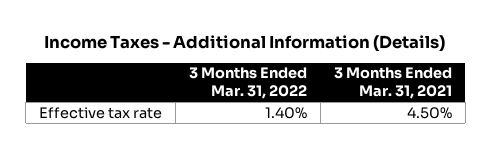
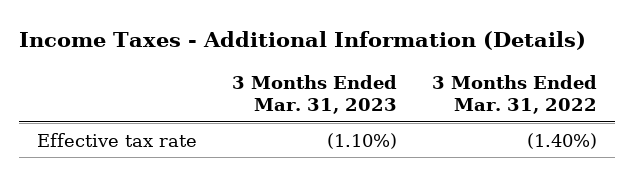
- | 3 Months Ended Mar. 31, 2022 | 3 Months Ended Mar. 31, 2021
+ | 3 Months Ended Mar. 31, 2023 | 3 Months Ended Mar. 31, 2022
- Effective tax rate | 1.40% | 4.50%
+ Effective tax rate | (1.10%) | (1.40%)

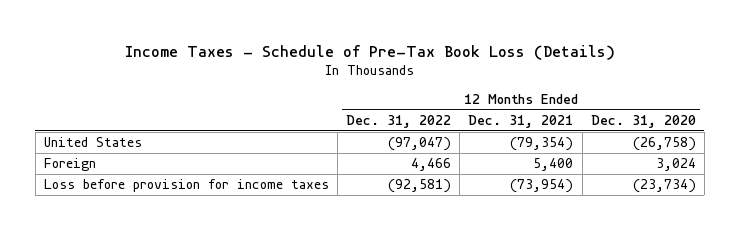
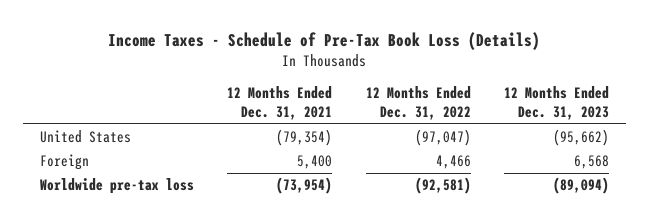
- | 12 Months Ended Dec. 31, 2022 | 12 Months Ended Dec. 31, 2021 | 12 Months Ended Dec. 31, 2020
+ | 12 Months Ended Dec. 31, 2021 | 12 Months Ended Dec. 31, 2022 | 12 Months Ended Dec. 31, 2023
- Loss before provision for income taxes | (92,581) | (73,954) | (23,734)
+ Worldwide pre-tax loss | (73,954) | (92,581) | (89,094)

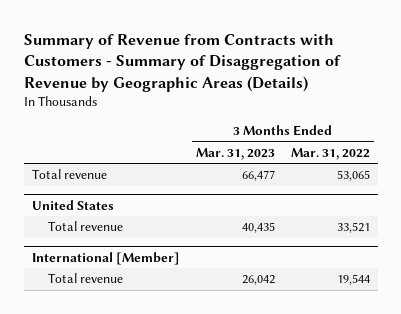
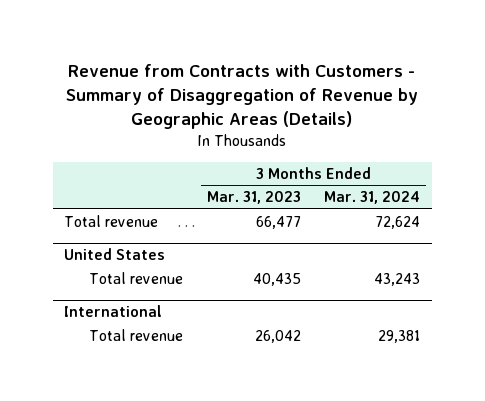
- Summary of Revenue from Contracts with Customers - Summary of Disaggregation of Revenue by Geographic Areas (Details)
+ Revenue from Contracts with Customers - Summary of Disaggregation of Revenue by Geographic Areas (Details)
- | 3 Months Ended Mar. 31, 2023 | 3 Months Ended Mar. 31, 2022
+ | 3 Months Ended Mar. 31, 2023 | 3 Months Ended Mar. 31, 2024
- International [Member]
+ International

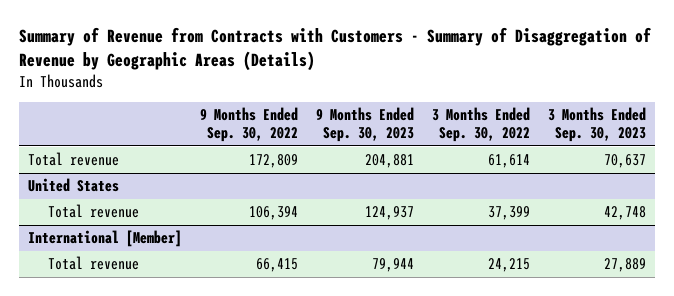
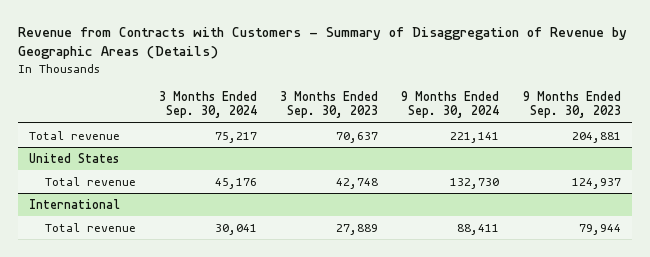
- Summary of Revenue from Contracts with Customers - Summary of Disaggregation of Revenue by Geographic Areas (Details)
+ Revenue from Contracts with Customers - Summary of Disaggregation of Revenue by Geographic Areas (Details)
- | 9 Months Ended Sep. 30, 2022 | 9 Months Ended Sep. 30, 2023 | 3 Months Ended Sep. 30, 2022 | 3 Months Ended Sep. 30, 2023
+ | 3 Months Ended Sep. 30, 2024 | 3 Months Ended Sep. 30, 2023 | 9 Months Ended Sep. 30, 2024 | 9 Months Ended Sep. 30, 2023
- International [Member]
+ International

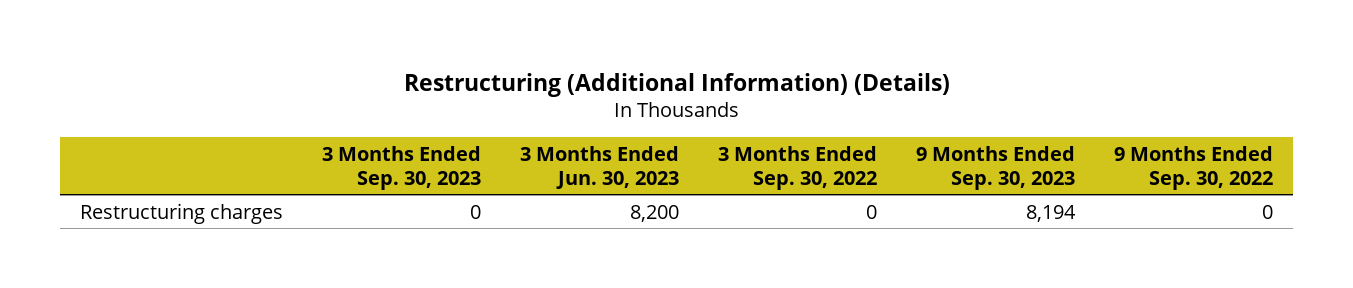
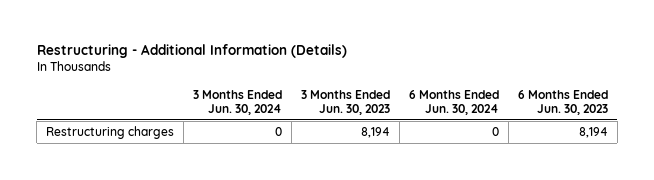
- Restructuring (Additional Information) (Details)
+ Restructuring - Additional Information (Details)
- | 3 Months Ended Sep. 30, 2023 | 3 Months Ended Jun. 30, 2023 | 3 Months Ended Sep. 30, 2022 | 9 Months Ended Sep. 30, 2023 | 9 Months Ended Sep. 30, 2022
+ | 3 Months Ended Jun. 30, 2024 | 3 Months Ended Jun. 30, 2023 | 6 Months Ended Jun. 30, 2024 | 6 Months Ended Jun. 30, 2023
- Restructuring charges | 0 | 8,200 | 0 | 8,194 | 0
+ Restructuring charges | 0 | 8,194 | 0 | 8,194

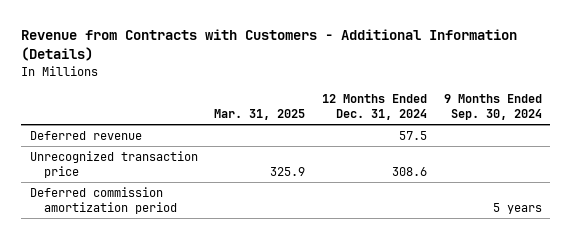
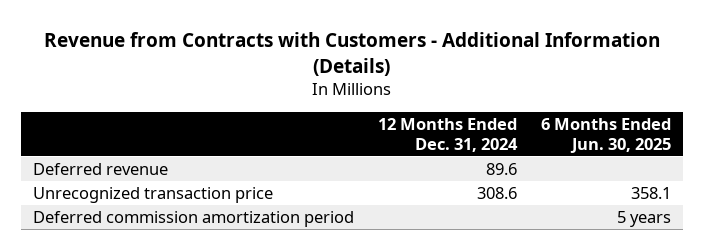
- | Mar. 31, 2025 | 12 Months Ended Dec. 31, 2024 | 9 Months Ended Sep. 30, 2024
+ | 12 Months Ended Dec. 31, 2024 | 6 Months Ended Jun. 30, 2025
- Deferred revenue | | 57.5 |
+ Deferred revenue | 89.6 |

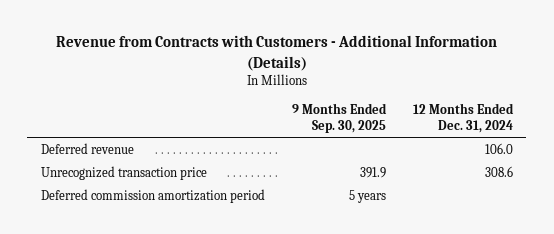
- | 12 Months Ended Dec. 31, 2024 | 6 Months Ended Jun. 30, 2025
+ | 9 Months Ended Sep. 30, 2025 | 12 Months Ended Dec. 31, 2024
- Deferred revenue | 89.6 |
+ Deferred revenue | | 106.0

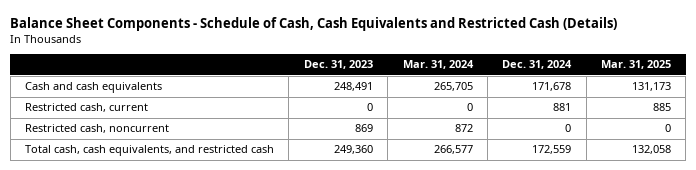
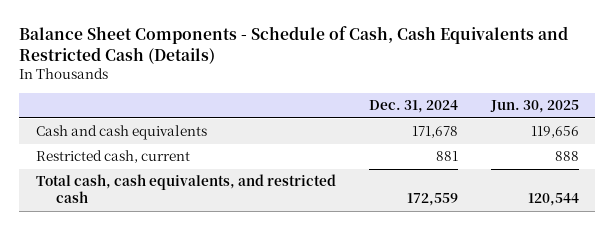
- | Dec. 31, 2023 | Mar. 31, 2024 | Dec. 31, 2024 | Mar. 31, 2025
+ | Dec. 31, 2024 | Jun. 30, 2025
- Restricted cash, noncurrent | 869 | 872 | 0 | 0

